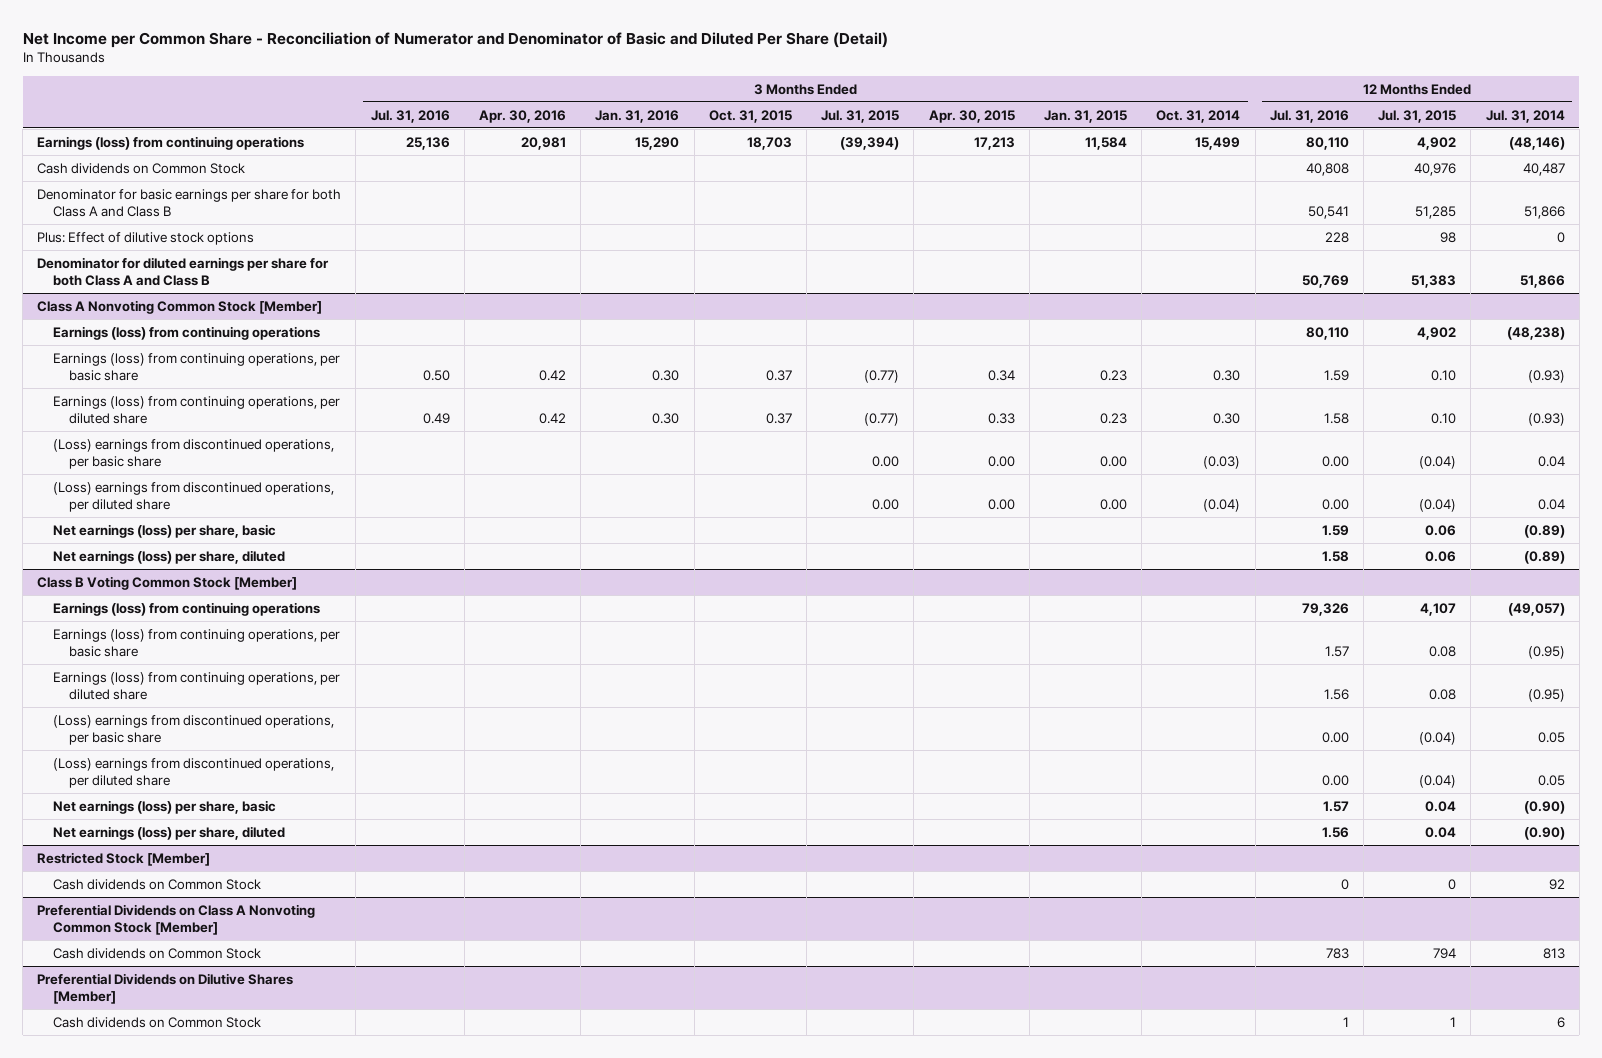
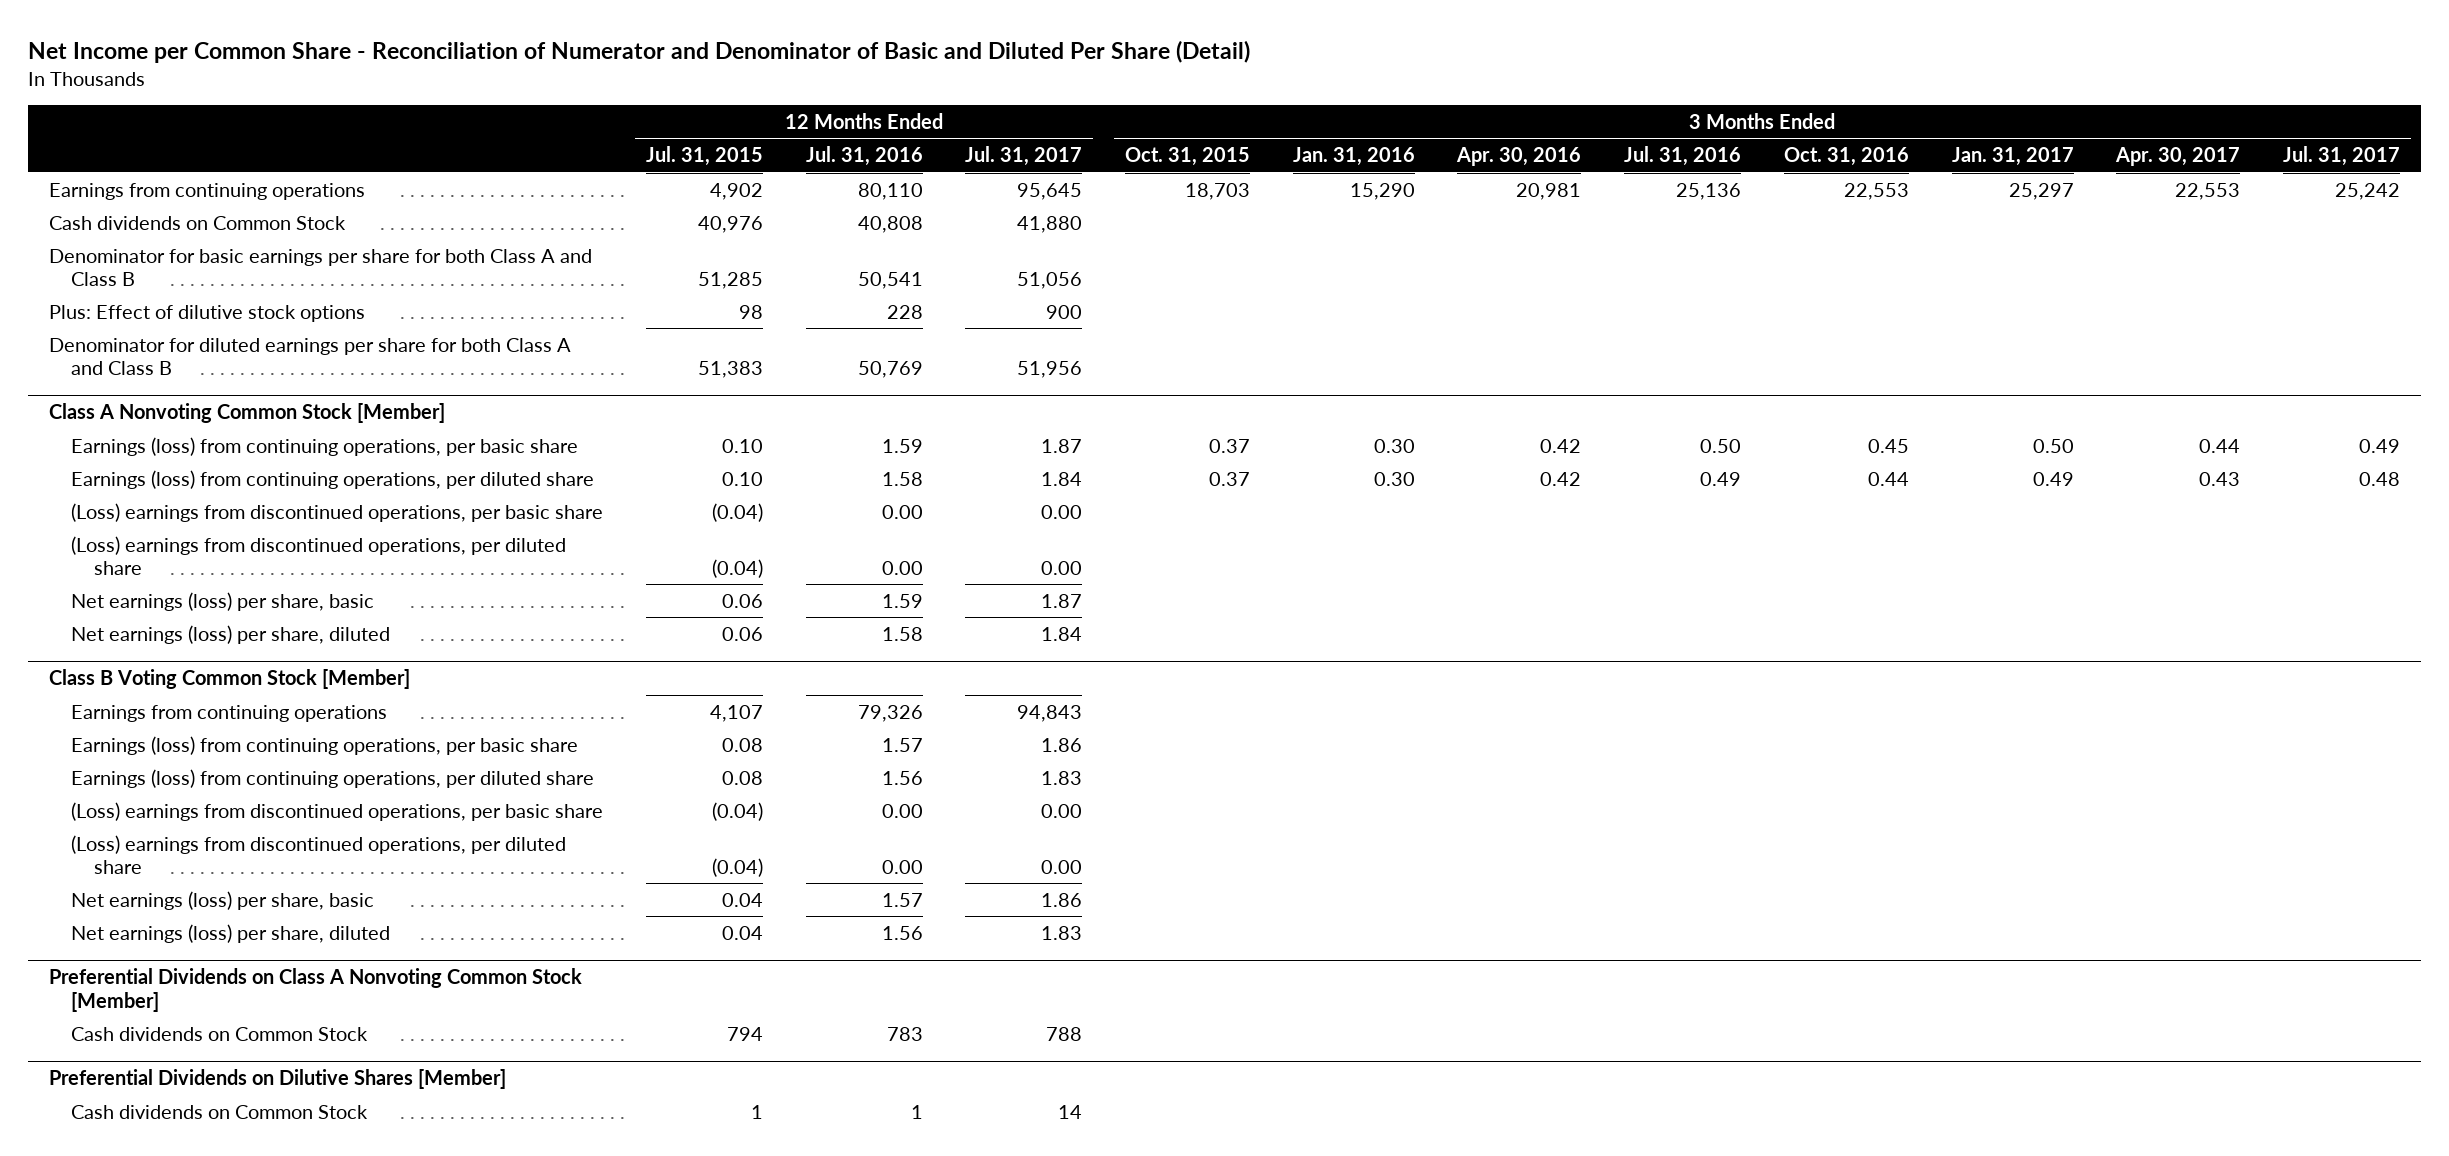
- | 3 Months Ended Jul. 31, 2016 | 3 Months Ended Apr. 30, 2016 | 3 Months Ended Jan. 31, 2016 | 3 Months Ended Oct. 31, 2015 | 3 Months Ended Jul. 31, 2015 | 3 Months Ended Apr. 30, 2015 | 3 Months Ended Jan. 31, 2015 | 3 Months Ended Oct. 31, 2014 | 12 Months Ended Jul. 31, 2016 | 12 Months Ended Jul. 31, 2015 | 12 Months Ended Jul. 31, 2014
+ | 12 Months Ended Jul. 31, 2015 | 12 Months Ended Jul. 31, 2016 | 12 Months Ended Jul. 31, 2017 | 3 Months Ended Oct. 31, 2015 | 3 Months Ended Jan. 31, 2016 | 3 Months Ended Apr. 30, 2016 | 3 Months Ended Jul. 31, 2016 | 3 Months Ended Oct. 31, 2016 | 3 Months Ended Jan. 31, 2017 | 3 Months Ended Apr. 30, 2017 | 3 Months Ended Jul. 31, 2017
- Earnings (loss) from continuing operations | 25,136 | 20,981 | 15,290 | 18,703 | (39,394) | 17,213 | 11,584 | 15,499 | 80,110 | 4,902 | (48,146)
+ Earnings from continuing operations | 4,902 | 80,110 | 95,645 | 18,703 | 15,290 | 20,981 | 25,136 | 22,553 | 25,297 | 22,553 | 25,242
@ Class A Nonvoting Common Stock [Member]
- Earnings (loss) from continuing operations | | | | | | | | | 80,110 | 4,902 | (48,238)
@ Class B Voting Common Stock [Member]
- Earnings (loss) from continuing operations | | | | | | | | | 79,326 | 4,107 | (49,057)
+ Earnings from continuing operations | 4,107 | 79,326 | 94,843 | | | | | | | |
- Restricted Stock [Member]
- Cash dividends on Common Stock | | | | | | | | | 0 | 0 | 92

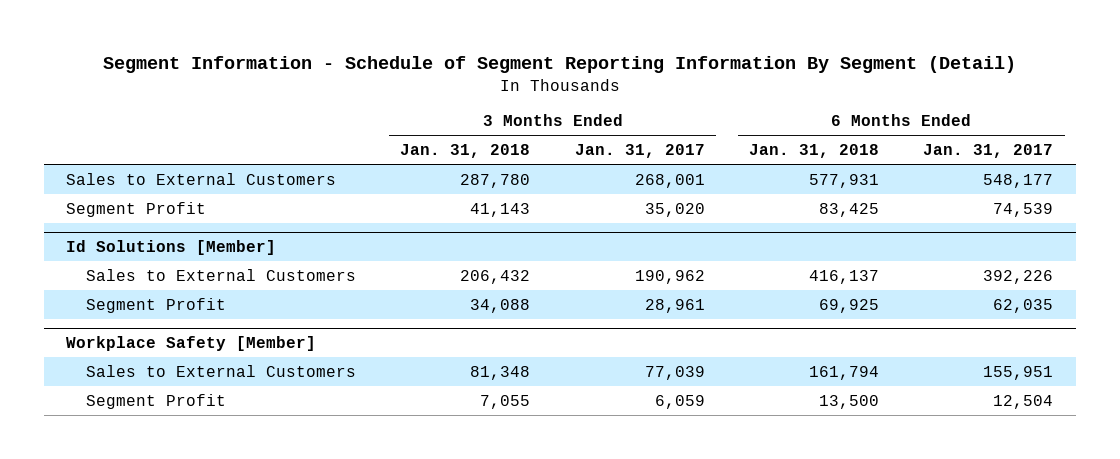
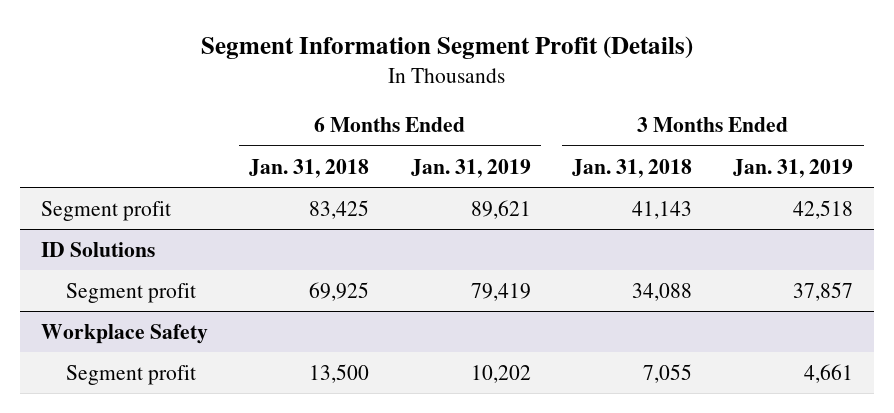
- Segment Information - Schedule of Segment Reporting Information By Segment (Detail)
+ Segment Information Segment Profit (Details)
- | 3 Months Ended Jan. 31, 2018 | 3 Months Ended Jan. 31, 2017 | 6 Months Ended Jan. 31, 2018 | 6 Months Ended Jan. 31, 2017
+ | 6 Months Ended Jan. 31, 2018 | 6 Months Ended Jan. 31, 2019 | 3 Months Ended Jan. 31, 2018 | 3 Months Ended Jan. 31, 2019
- Sales to External Customers | 287,780 | 268,001 | 577,931 | 548,177
- Segment Profit | 41,143 | 35,020 | 83,425 | 74,539
- Id Solutions [Member]
- Sales to External Customers | 206,432 | 190,962 | 416,137 | 392,226
- Segment Profit | 34,088 | 28,961 | 69,925 | 62,035
- Workplace Safety [Member]
- Sales to External Customers | 81,348 | 77,039 | 161,794 | 155,951
- Segment Profit | 7,055 | 6,059 | 13,500 | 12,504
+ Segment profit | 83,425 | 89,621 | 41,143 | 42,518
+ ID Solutions
+ Segment profit | 69,925 | 79,419 | 34,088 | 37,857
+ Workplace Safety
+ Segment profit | 13,500 | 10,202 | 7,055 | 4,661

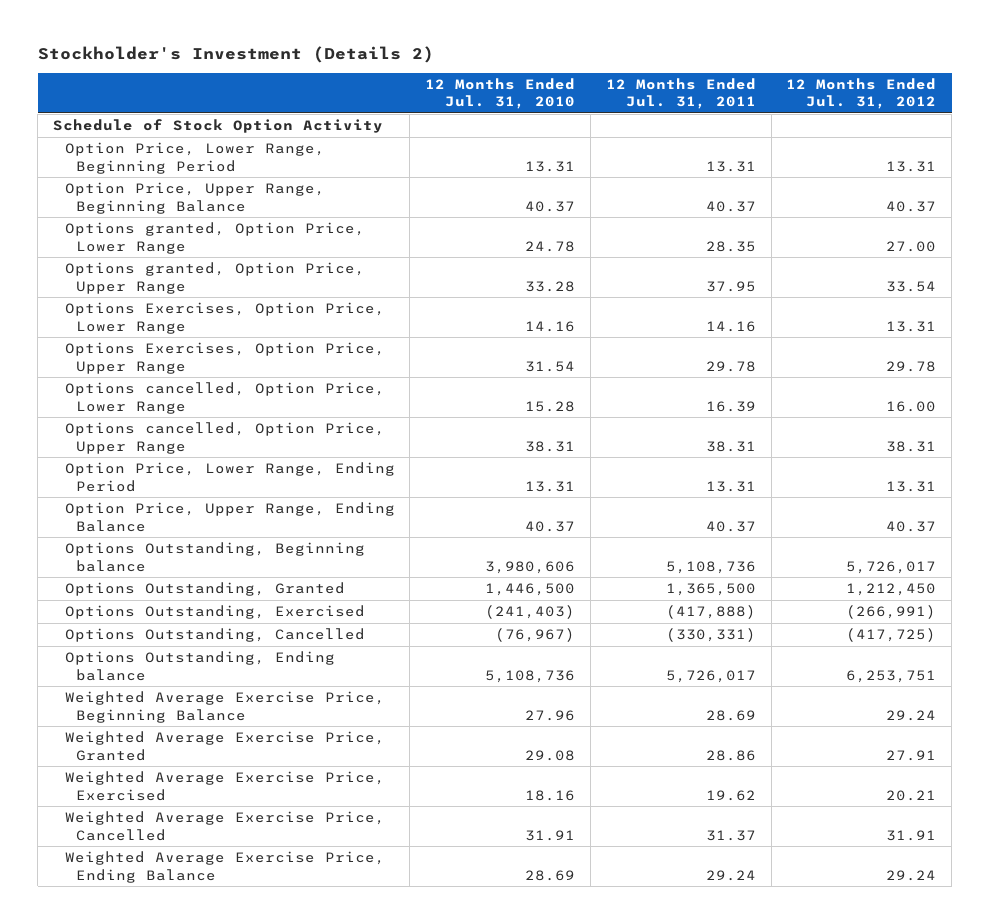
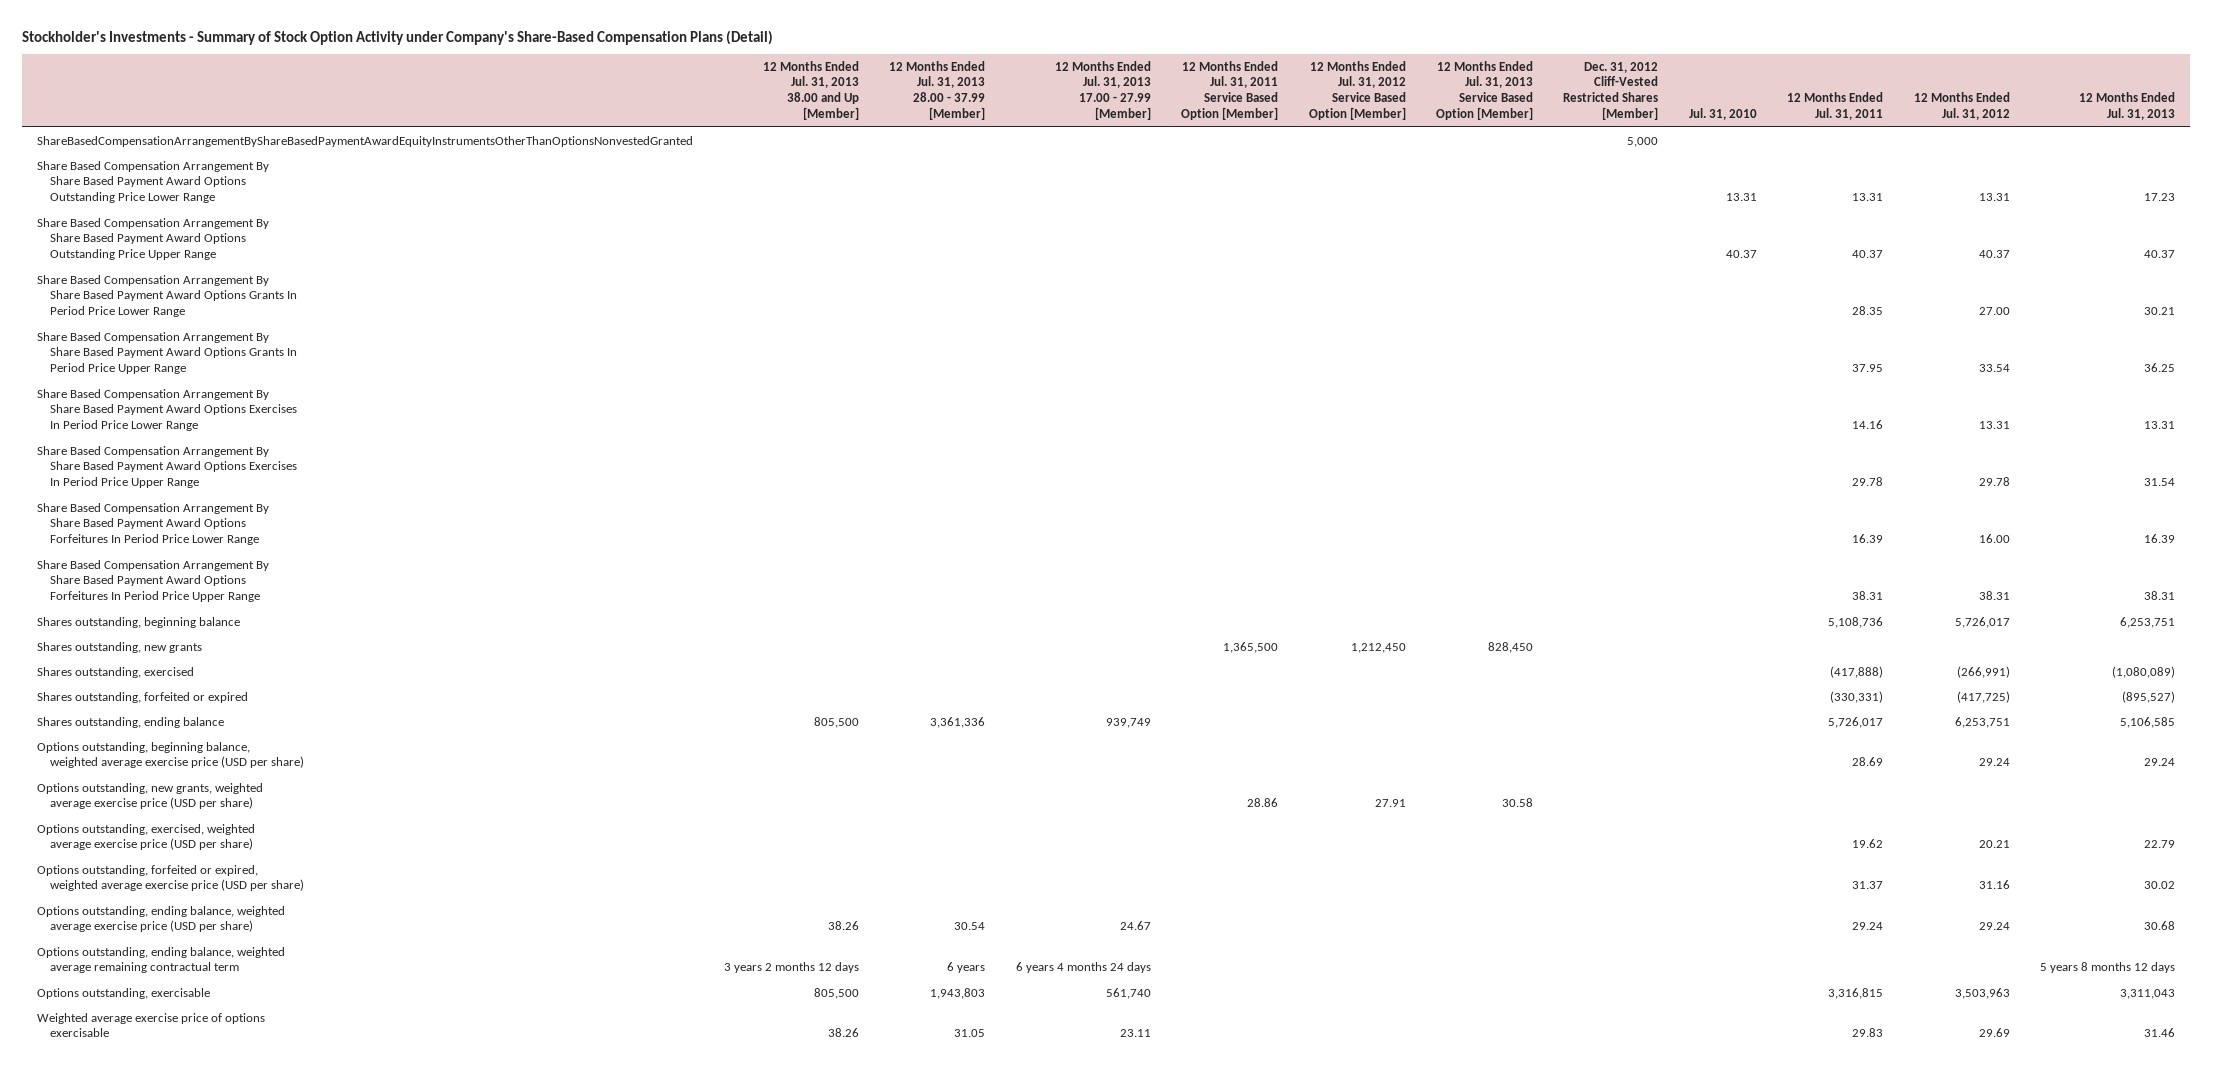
- Stockholder's Investment (Details 2)
+ Stockholder's Investments - Summary of Stock Option Activity under Company's Share-Based Compensation Plans (Detail)
- | 12 Months Ended Jul. 31, 2010 | 12 Months Ended Jul. 31, 2011 | 12 Months Ended Jul. 31, 2012
+ | 12 Months Ended Jul. 31, 2013 38.00 and Up [Member] | 12 Months Ended Jul. 31, 2013 28.00 - 37.99 [Member] | 12 Months Ended Jul. 31, 2013 17.00 - 27.99 [Member] | 12 Months Ended Jul. 31, 2011 Service Based Option [Member] | 12 Months Ended Jul. 31, 2012 Service Based Option [Member] | 12 Months Ended Jul. 31, 2013 Service Based Option [Member] | Dec. 31, 2012 Cliff-Vested Restricted Shares [Member] | Jul. 31, 2010 | 12 Months Ended Jul. 31, 2011 | 12 Months Ended Jul. 31, 2012 | 12 Months Ended Jul. 31, 2013
- Schedule of Stock Option Activity
- Option Price, Lower Range, Beginning Period | 13.31 | 13.31 | 13.31
- Option Price, Upper Range, Beginning Balance | 40.37 | 40.37 | 40.37
- Options granted, Option Price, Lower Range | 24.78 | 28.35 | 27.00
- Options granted, Option Price, Upper Range | 33.28 | 37.95 | 33.54
- Options Exercises, Option Price, Lower Range | 14.16 | 14.16 | 13.31
- Options Exercises, Option Price, Upper Range | 31.54 | 29.78 | 29.78
- Options cancelled, Option Price, Lower Range | 15.28 | 16.39 | 16.00
- Options cancelled, Option Price, Upper Range | 38.31 | 38.31 | 38.31
- Option Price, Lower Range, Ending Period | 13.31 | 13.31 | 13.31
- Option Price, Upper Range, Ending Balance | 40.37 | 40.37 | 40.37
- Options Outstanding, Beginning balance | 3,980,606 | 5,108,736 | 5,726,017
- Options Outstanding, Granted | 1,446,500 | 1,365,500 | 1,212,450
- Options Outstanding, Exercised | (241,403) | (417,888) | (266,991)
- Options Outstanding, Cancelled | (76,967) | (330,331) | (417,725)
- Options Outstanding, Ending balance | 5,108,736 | 5,726,017 | 6,253,751
- Weighted Average Exercise Price, Beginning Balance | 27.96 | 28.69 | 29.24
- Weighted Average Exercise Price, Granted | 29.08 | 28.86 | 27.91
- Weighted Average Exercise Price, Exercised | 18.16 | 19.62 | 20.21
- Weighted Average Exercise Price, Cancelled | 31.91 | 31.37 | 31.91
- Weighted Average Exercise Price, Ending Balance | 28.69 | 29.24 | 29.24
+ ShareBasedCompensationArrangementByShareBasedPaymentAwardEquityInstrumentsOtherThanOptionsNonvestedGranted | | | | | | | 5,000 | | | |
+ Share Based Compensation Arrangement By Share Based Payment Award Options Outstanding Price Lower Range | | | | | | | | 13.31 | 13.31 | 13.31 | 17.23
+ Share Based Compensation Arrangement By Share Based Payment Award Options Outstanding Price Upper Range | | | | | | | | 40.37 | 40.37 | 40.37 | 40.37
+ Share Based Compensation Arrangement By Share Based Payment Award Options Grants In Period Price Lower Range | | | | | | | | | 28.35 | 27.00 | 30.21
+ Share Based Compensation Arrangement By Share Based Payment Award Options Grants In Period Price Upper Range | | | | | | | | | 37.95 | 33.54 | 36.25
+ Share Based Compensation Arrangement By Share Based Payment Award Options Exercises In Period Price Lower Range | | | | | | | | | 14.16 | 13.31 | 13.31
+ Share Based Compensation Arrangement By Share Based Payment Award Options Exercises In Period Price Upper Range | | | | | | | | | 29.78 | 29.78 | 31.54
+ Share Based Compensation Arrangement By Share Based Payment Award Options Forfeitures In Period Price Lower Range | | | | | | | | | 16.39 | 16.00 | 16.39
+ Share Based Compensation Arrangement By Share Based Payment Award Options Forfeitures In Period Price Upper Range | | | | | | | | | 38.31 | 38.31 | 38.31
+ Shares outstanding, beginning balance | | | | | | | | | 5,108,736 | 5,726,017 | 6,253,751
+ Shares outstanding, new grants | | | | 1,365,500 | 1,212,450 | 828,450 | | | | |
+ Shares outstanding, exercised | | | | | | | | | (417,888) | (266,991) | (1,080,089)
+ Shares outstanding, forfeited or expired | | | | | | | | | (330,331) | (417,725) | (895,527)
+ Shares outstanding, ending balance | 805,500 | 3,361,336 | 939,749 | | | | | | 5,726,017 | 6,253,751 | 5,106,585
+ Options outstanding, beginning balance, weighted average exercise price (USD per share) | | | | | | | | | 28.69 | 29.24 | 29.24
+ Options outstanding, new grants, weighted average exercise price (USD per share) | | | | 28.86 | 27.91 | 30.58 | | | | |
+ Options outstanding, exercised, weighted average exercise price (USD per share) | | | | | | | | | 19.62 | 20.21 | 22.79
+ Options outstanding, forfeited or expired, weighted average exercise price (USD per share) | | | | | | | | | 31.37 | 31.16 | 30.02
+ Options outstanding, ending balance, weighted average exercise price (USD per share) | 38.26 | 30.54 | 24.67 | | | | | | 29.24 | 29.24 | 30.68
+ Options outstanding, ending balance, weighted average remaining contractual term | 3 years 2 months 12 days | 6 years | 6 years 4 months 24 days | | | | | | | | 5 years 8 months 12 days
+ Options outstanding, exercisable | 805,500 | 1,943,803 | 561,740 | | | | | | 3,316,815 | 3,503,963 | 3,311,043
+ Weighted average exercise price of options exercisable | 38.26 | 31.05 | 23.11 | | | | | | 29.83 | 29.69 | 31.46

